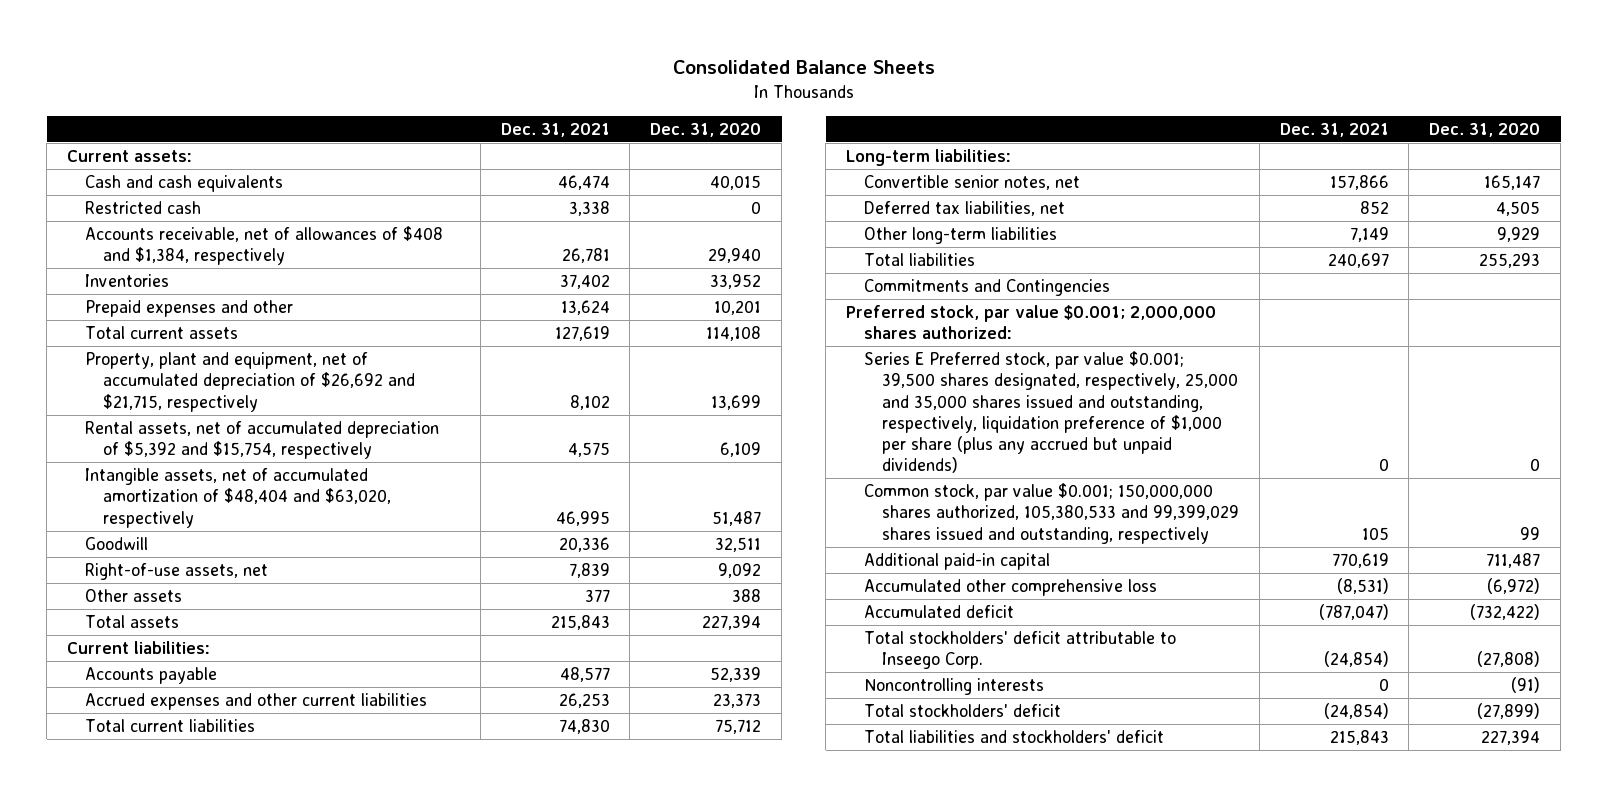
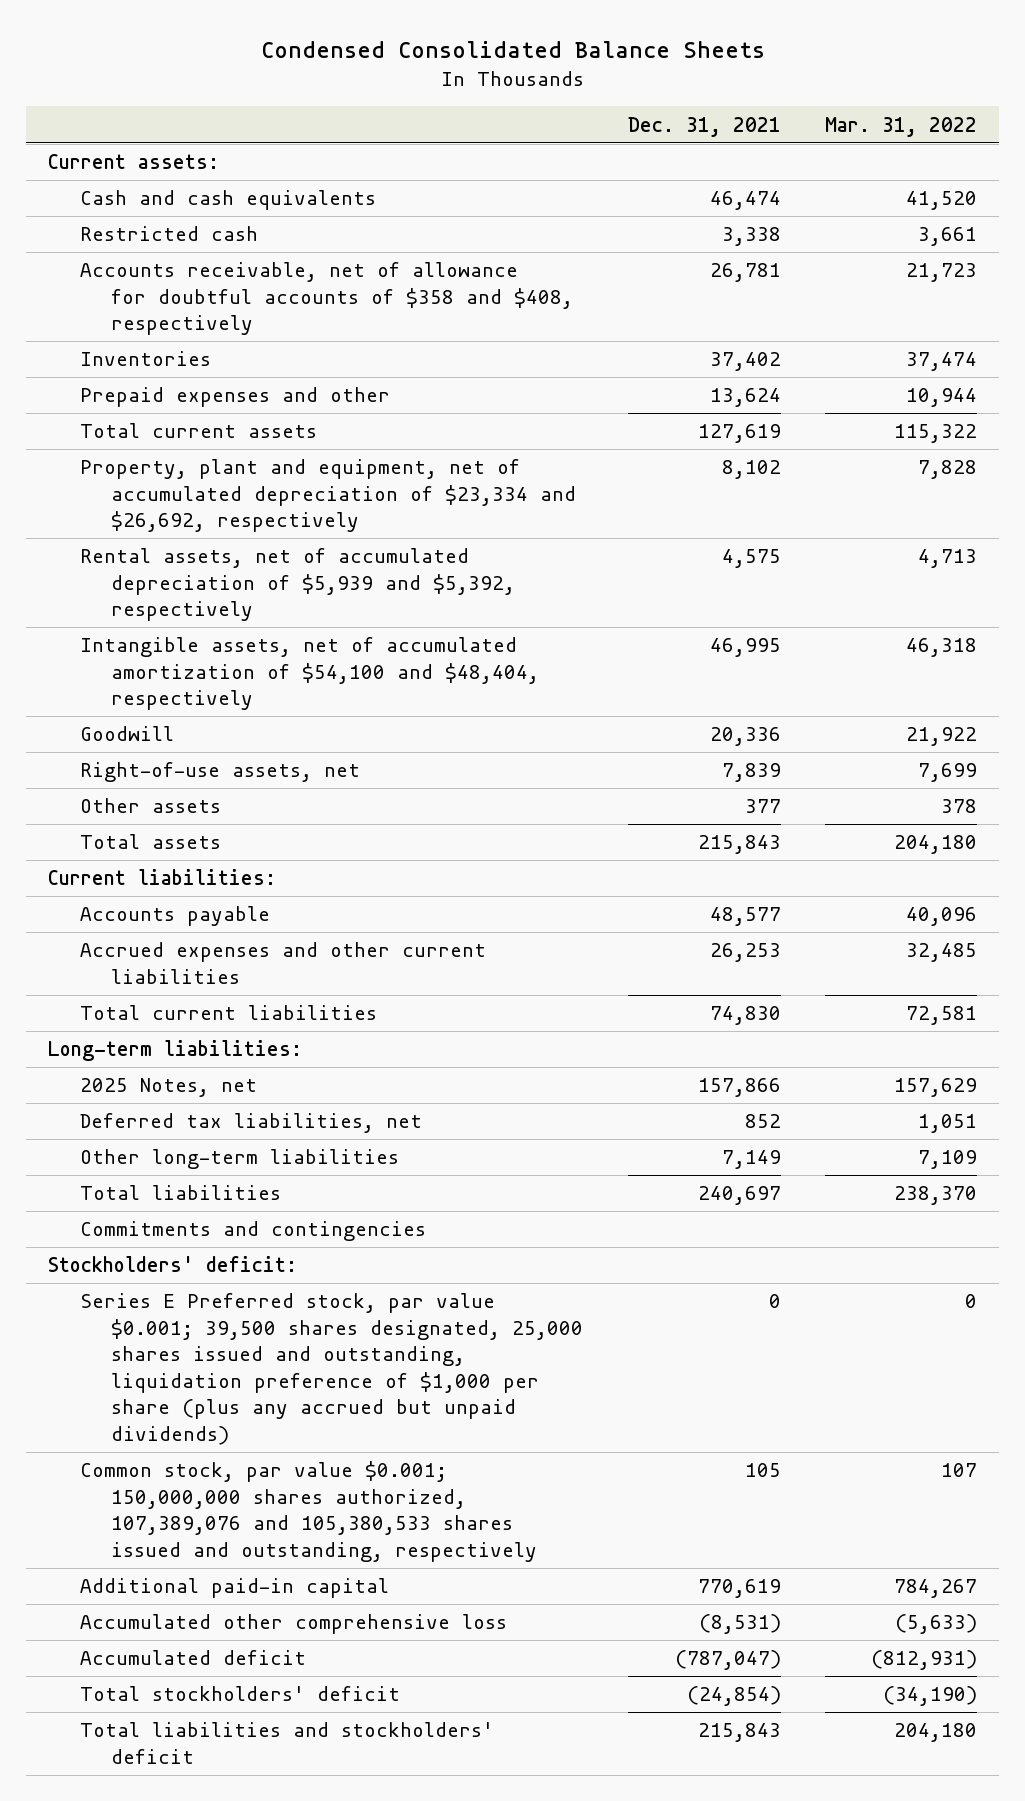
- Consolidated Balance Sheets
+ Condensed Consolidated Balance Sheets
- | Dec. 31, 2021 | Dec. 31, 2020
+ | Dec. 31, 2021 | Mar. 31, 2022
- Accounts receivable, net of allowances of $408 and $1,384, respectively | 26,781 | 29,940
+ Accounts receivable, net of allowance for doubtful accounts of $358 and $408, respectively | 26,781 | 21,723
- Property, plant and equipment, net of accumulated depreciation of $26,692 and $21,715, respectively | 8,102 | 13,699
- Rental assets, net of accumulated depreciation of $5,392 and $15,754, respectively | 4,575 | 6,109
- Intangible assets, net of accumulated amortization of $48,404 and $63,020, respectively | 46,995 | 51,487
+ Property, plant and equipment, net of accumulated depreciation of $23,334 and $26,692, respectively | 8,102 | 7,828
+ Rental assets, net of accumulated depreciation of $5,939 and $5,392, respectively | 4,575 | 4,713
+ Intangible assets, net of accumulated amortization of $54,100 and $48,404, respectively | 46,995 | 46,318
- Convertible senior notes, net | 157,866 | 165,147
+ 2025 Notes, net | 157,866 | 157,629
- Commitments and Contingencies
- Preferred stock, par value $0.001; 2,000,000 shares authorized:
- Series E Preferred stock, par value $0.001; 39,500 shares designated, respectively, 25,000 and 35,000 shares issued and outstanding, respectively, liquidation preference of $1,000 per share (plus any accrued but unpaid dividends) | 0 | 0
- Common stock, par value $0.001; 150,000,000 shares authorized, 105,380,533 and 99,399,029 shares issued and outstanding, respectively | 105 | 99
+ Commitments and contingencies
+ Stockholders' deficit:
+ Series E Preferred stock, par value $0.001; 39,500 shares designated, 25,000 shares issued and outstanding, liquidation preference of $1,000 per share (plus any accrued but unpaid dividends) | 0 | 0
+ Common stock, par value $0.001; 150,000,000 shares authorized, 107,389,076 and 105,380,533 shares issued and outstanding, respectively | 105 | 107
- Total stockholders' deficit attributable to Inseego Corp. | (24,854) | (27,808)
- Noncontrolling interests | 0 | (91)

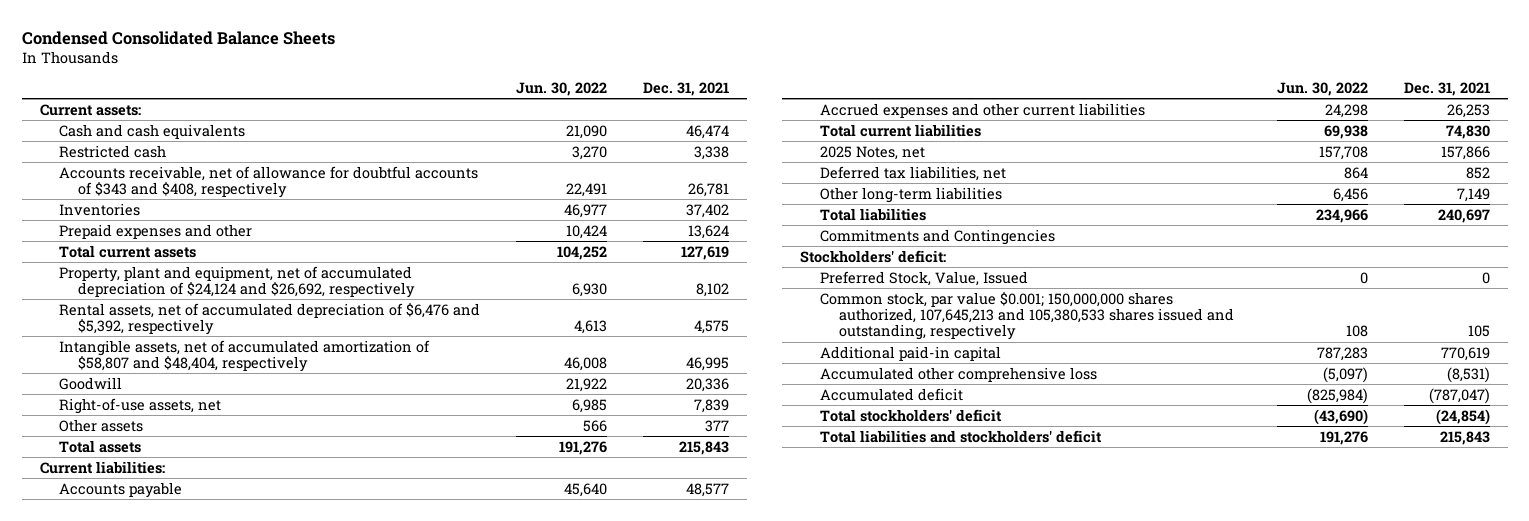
- | Dec. 31, 2021 | Mar. 31, 2022
+ | Jun. 30, 2022 | Dec. 31, 2021
- Accounts receivable, net of allowance for doubtful accounts of $358 and $408, respectively | 26,781 | 21,723
+ Accounts receivable, net of allowance for doubtful accounts of $343 and $408, respectively | 22,491 | 26,781
- Property, plant and equipment, net of accumulated depreciation of $23,334 and $26,692, respectively | 8,102 | 7,828
- Rental assets, net of accumulated depreciation of $5,939 and $5,392, respectively | 4,575 | 4,713
- Intangible assets, net of accumulated amortization of $54,100 and $48,404, respectively | 46,995 | 46,318
+ Property, plant and equipment, net of accumulated depreciation of $24,124 and $26,692, respectively | 6,930 | 8,102
+ Rental assets, net of accumulated depreciation of $6,476 and $5,392, respectively | 4,613 | 4,575
+ Intangible assets, net of accumulated amortization of $58,807 and $48,404, respectively | 46,008 | 46,995
- Long-term liabilities:
- Commitments and contingencies
+ Commitments and Contingencies
- Series E Preferred stock, par value $0.001; 39,500 shares designated, 25,000 shares issued and outstanding, liquidation preference of $1,000 per share (plus any accrued but unpaid dividends) | 0 | 0
- Common stock, par value $0.001; 150,000,000 shares authorized, 107,389,076 and 105,380,533 shares issued and outstanding, respectively | 105 | 107
+ Preferred Stock, Value, Issued | 0 | 0
+ Common stock, par value $0.001; 150,000,000 shares authorized, 107,645,213 and 105,380,533 shares issued and outstanding, respectively | 108 | 105

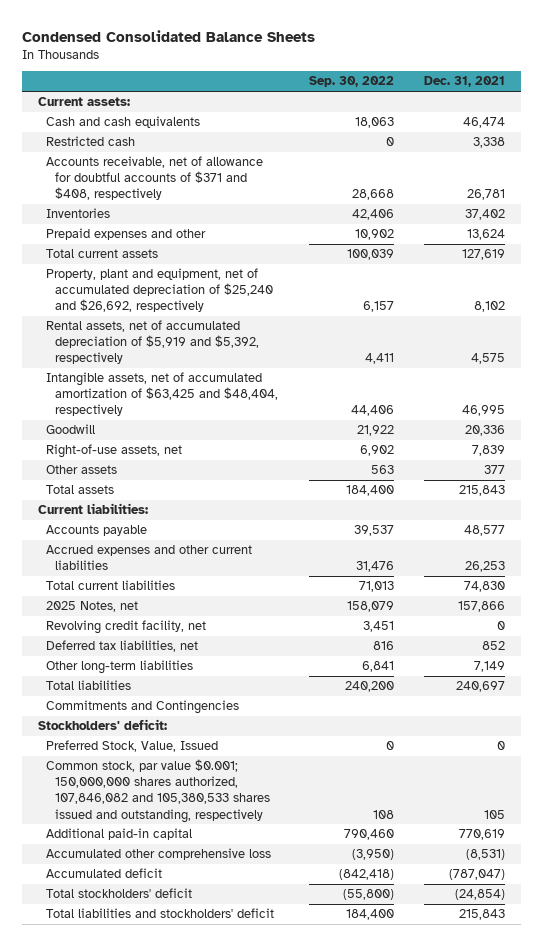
- | Jun. 30, 2022 | Dec. 31, 2021
+ | Sep. 30, 2022 | Dec. 31, 2021
- Accounts receivable, net of allowance for doubtful accounts of $343 and $408, respectively | 22,491 | 26,781
+ Accounts receivable, net of allowance for doubtful accounts of $371 and $408, respectively | 28,668 | 26,781
- Property, plant and equipment, net of accumulated depreciation of $24,124 and $26,692, respectively | 6,930 | 8,102
- Rental assets, net of accumulated depreciation of $6,476 and $5,392, respectively | 4,613 | 4,575
- Intangible assets, net of accumulated amortization of $58,807 and $48,404, respectively | 46,008 | 46,995
+ Property, plant and equipment, net of accumulated depreciation of $25,240 and $26,692, respectively | 6,157 | 8,102
+ Rental assets, net of accumulated depreciation of $5,919 and $5,392, respectively | 4,411 | 4,575
+ Intangible assets, net of accumulated amortization of $63,425 and $48,404, respectively | 44,406 | 46,995
+ Revolving credit facility, net | 3,451 | 0
- Common stock, par value $0.001; 150,000,000 shares authorized, 107,645,213 and 105,380,533 shares issued and outstanding, respectively | 108 | 105
+ Common stock, par value $0.001; 150,000,000 shares authorized, 107,846,082 and 105,380,533 shares issued and outstanding, respectively | 108 | 105

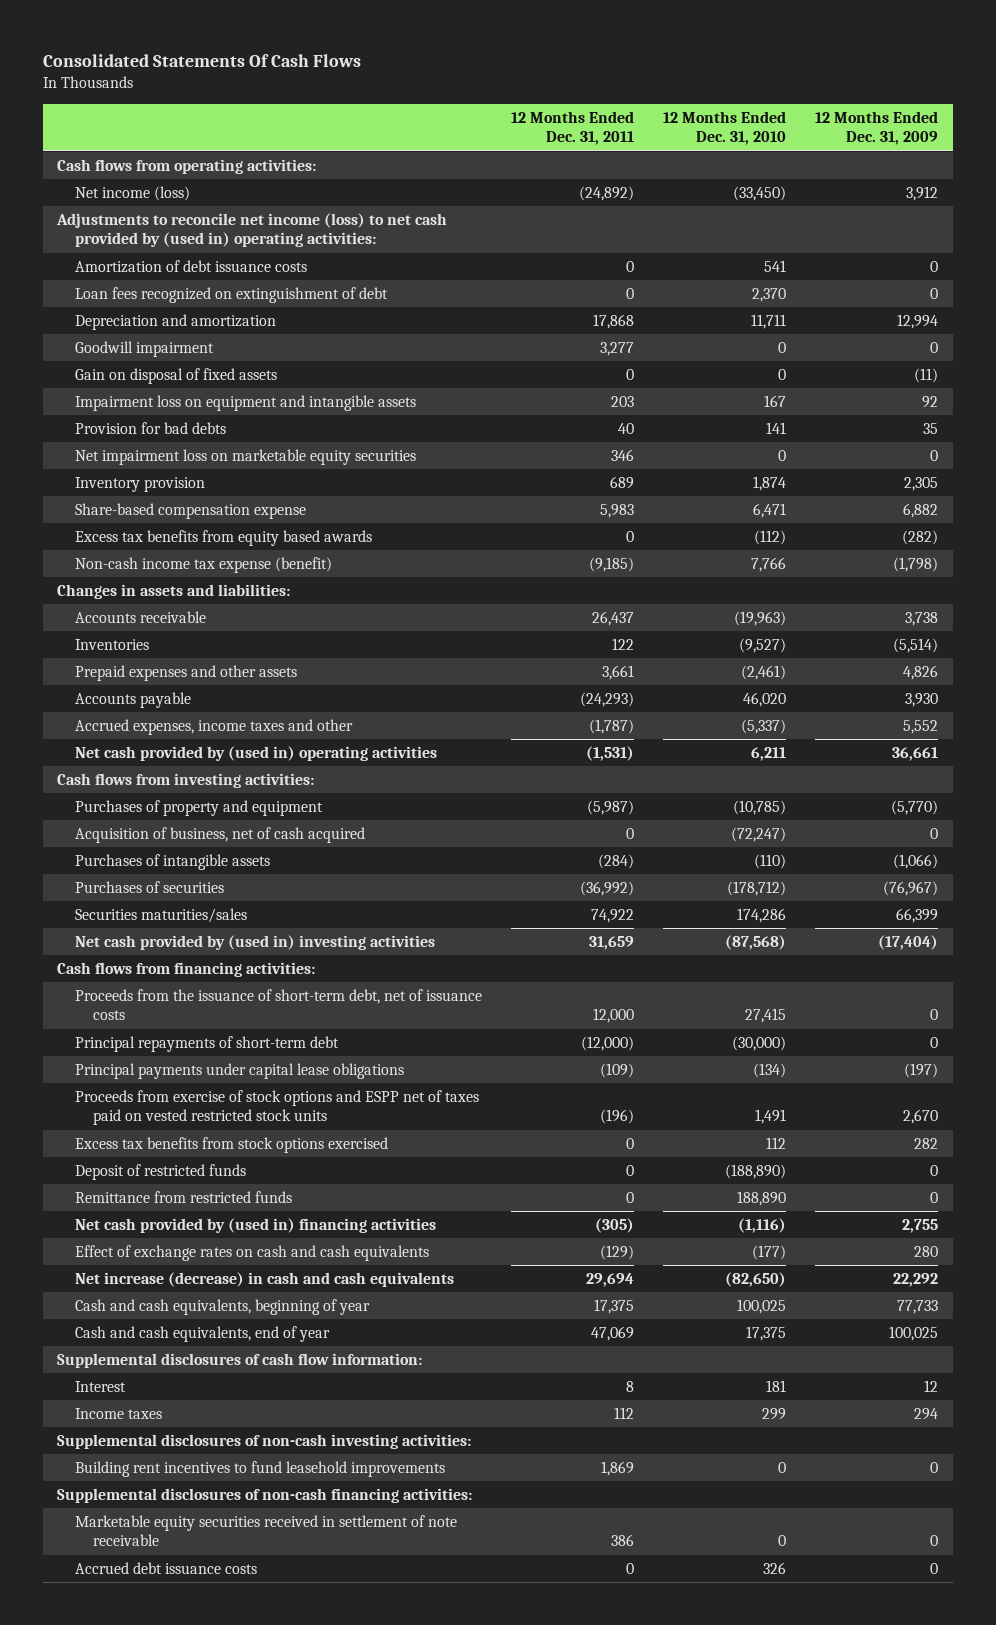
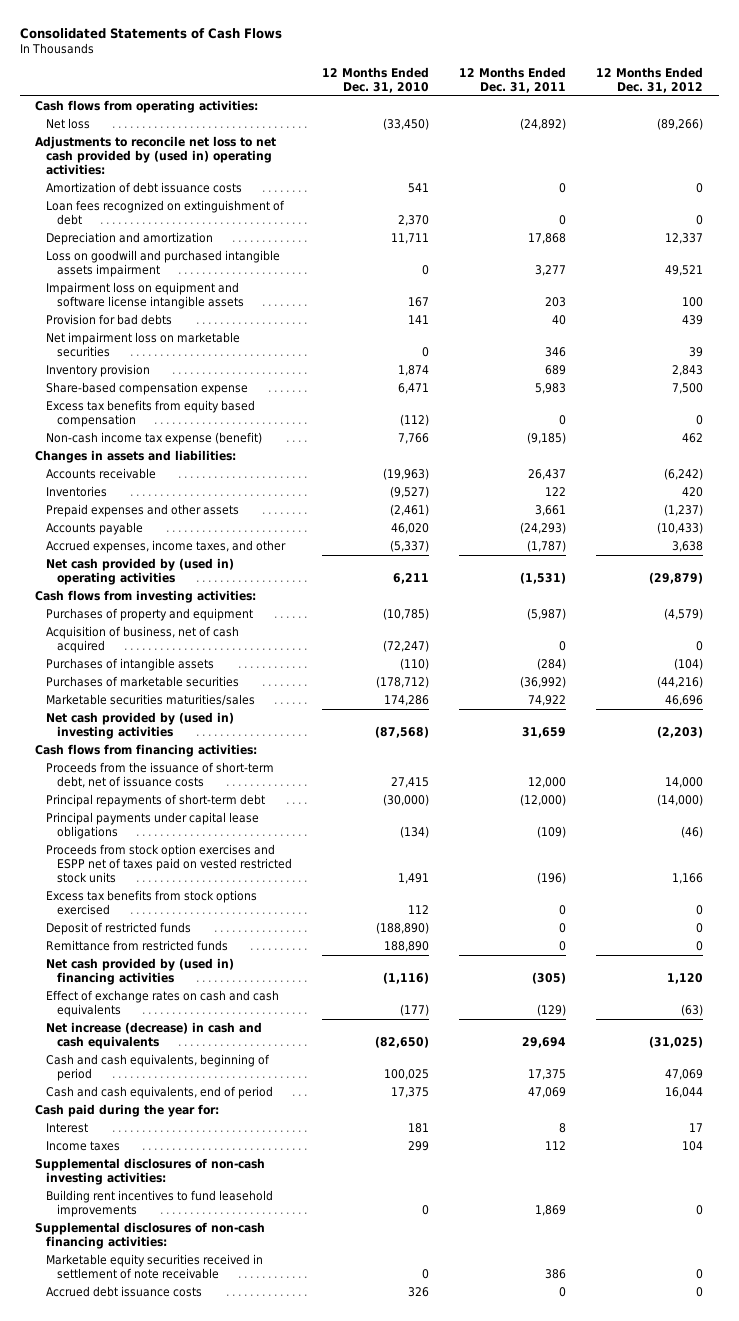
- Consolidated Statements Of Cash Flows
+ Consolidated Statements of Cash Flows
- | 12 Months Ended Dec. 31, 2011 | 12 Months Ended Dec. 31, 2010 | 12 Months Ended Dec. 31, 2009
+ | 12 Months Ended Dec. 31, 2010 | 12 Months Ended Dec. 31, 2011 | 12 Months Ended Dec. 31, 2012
- Net income (loss) | (24,892) | (33,450) | 3,912
- Adjustments to reconcile net income (loss) to net cash provided by (used in) operating activities:
+ Net loss | (33,450) | (24,892) | (89,266)
+ Adjustments to reconcile net loss to net cash provided by (used in) operating activities:
- Goodwill impairment | 3,277 | 0 | 0
- Gain on disposal of fixed assets | 0 | 0 | (11)
- Impairment loss on equipment and intangible assets | 203 | 167 | 92
+ Loss on goodwill and purchased intangible assets impairment | 0 | 3,277 | 49,521
+ Impairment loss on equipment and software license intangible assets | 167 | 203 | 100
- Net impairment loss on marketable equity securities | 346 | 0 | 0
+ Net impairment loss on marketable securities | 0 | 346 | 39
- Excess tax benefits from equity based awards | 0 | (112) | (282)
+ Excess tax benefits from equity based compensation | (112) | 0 | 0
- Accrued expenses, income taxes and other | (1,787) | (5,337) | 5,552
+ Accrued expenses, income taxes, and other | (5,337) | (1,787) | 3,638
- Purchases of securities | (36,992) | (178,712) | (76,967)
- Securities maturities/sales | 74,922 | 174,286 | 66,399
+ Purchases of marketable securities | (178,712) | (36,992) | (44,216)
+ Marketable securities maturities/sales | 174,286 | 74,922 | 46,696
- Proceeds from exercise of stock options and ESPP net of taxes paid on vested restricted stock units | (196) | 1,491 | 2,670
+ Proceeds from stock option exercises and ESPP net of taxes paid on vested restricted stock units | 1,491 | (196) | 1,166
- Cash and cash equivalents, beginning of year | 17,375 | 100,025 | 77,733
- Cash and cash equivalents, end of year | 47,069 | 17,375 | 100,025
- Supplemental disclosures of cash flow information:
+ Cash and cash equivalents, beginning of period | 100,025 | 17,375 | 47,069
+ Cash and cash equivalents, end of period | 17,375 | 47,069 | 16,044
+ Cash paid during the year for:

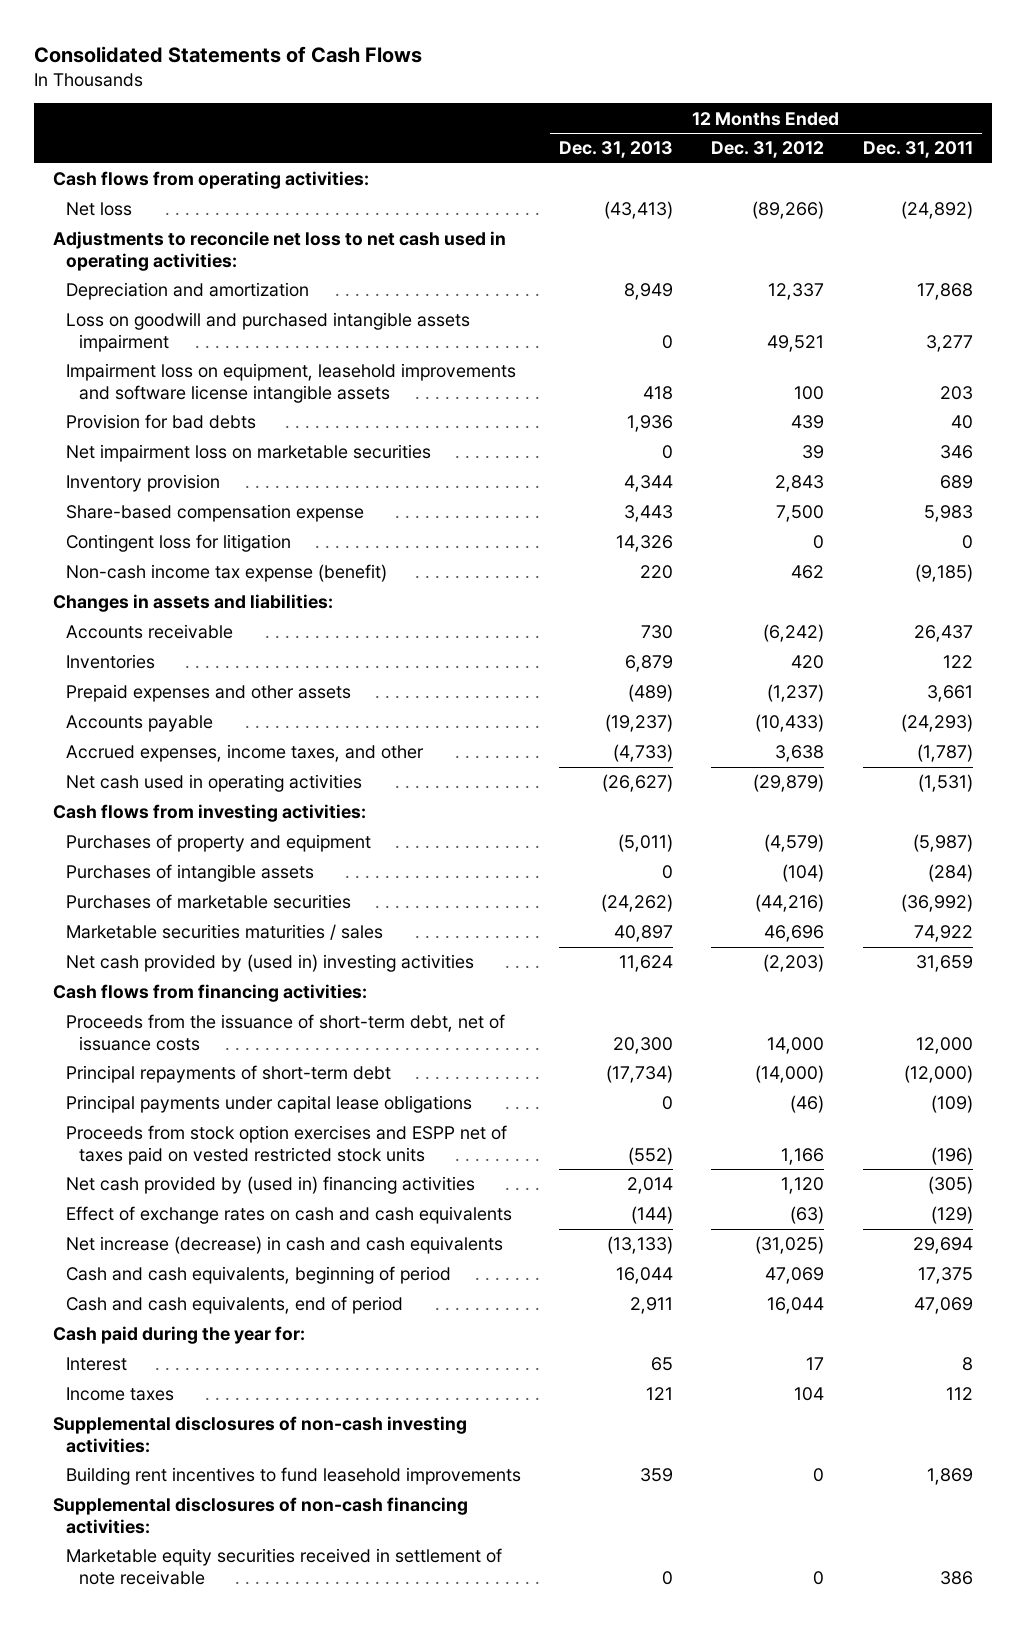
- | 12 Months Ended Dec. 31, 2010 | 12 Months Ended Dec. 31, 2011 | 12 Months Ended Dec. 31, 2012
+ | 12 Months Ended Dec. 31, 2013 | 12 Months Ended Dec. 31, 2012 | 12 Months Ended Dec. 31, 2011
- Adjustments to reconcile net loss to net cash provided by (used in) operating activities:
- Amortization of debt issuance costs | 541 | 0 | 0
- Loan fees recognized on extinguishment of debt | 2,370 | 0 | 0
+ Adjustments to reconcile net loss to net cash used in operating activities:
- Impairment loss on equipment and software license intangible assets | 167 | 203 | 100
+ Impairment loss on equipment, leasehold improvements and software license intangible assets | 418 | 100 | 203
- Excess tax benefits from equity based compensation | (112) | 0 | 0
+ Contingent loss for litigation | 14,326 | 0 | 0
- Net cash provided by (used in) operating activities | 6,211 | (1,531) | (29,879)
+ Net cash used in operating activities | (26,627) | (29,879) | (1,531)
- Acquisition of business, net of cash acquired | (72,247) | 0 | 0
- Marketable securities maturities/sales | 174,286 | 74,922 | 46,696
+ Marketable securities maturities / sales | 40,897 | 46,696 | 74,922
- Excess tax benefits from stock options exercised | 112 | 0 | 0
- Deposit of restricted funds | (188,890) | 0 | 0
- Remittance from restricted funds | 188,890 | 0 | 0
- Accrued debt issuance costs | 326 | 0 | 0

